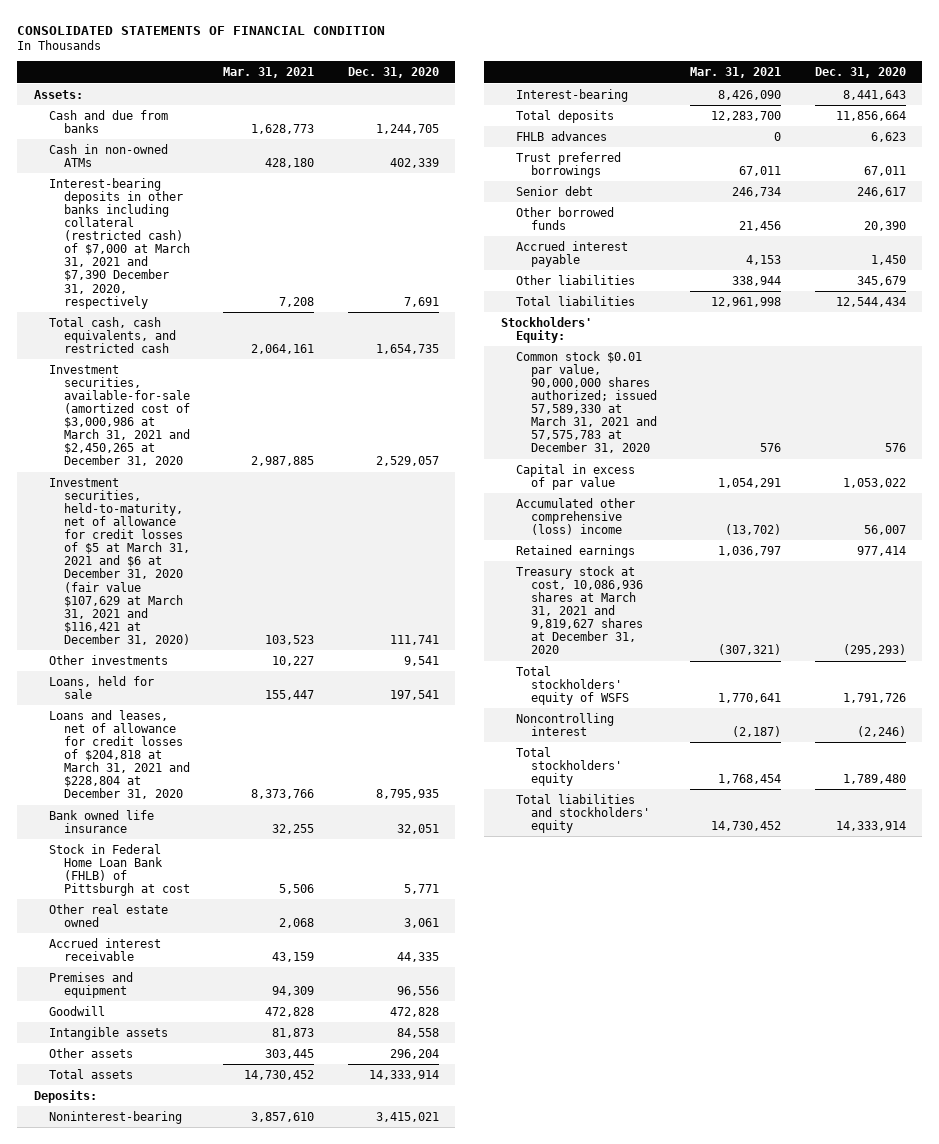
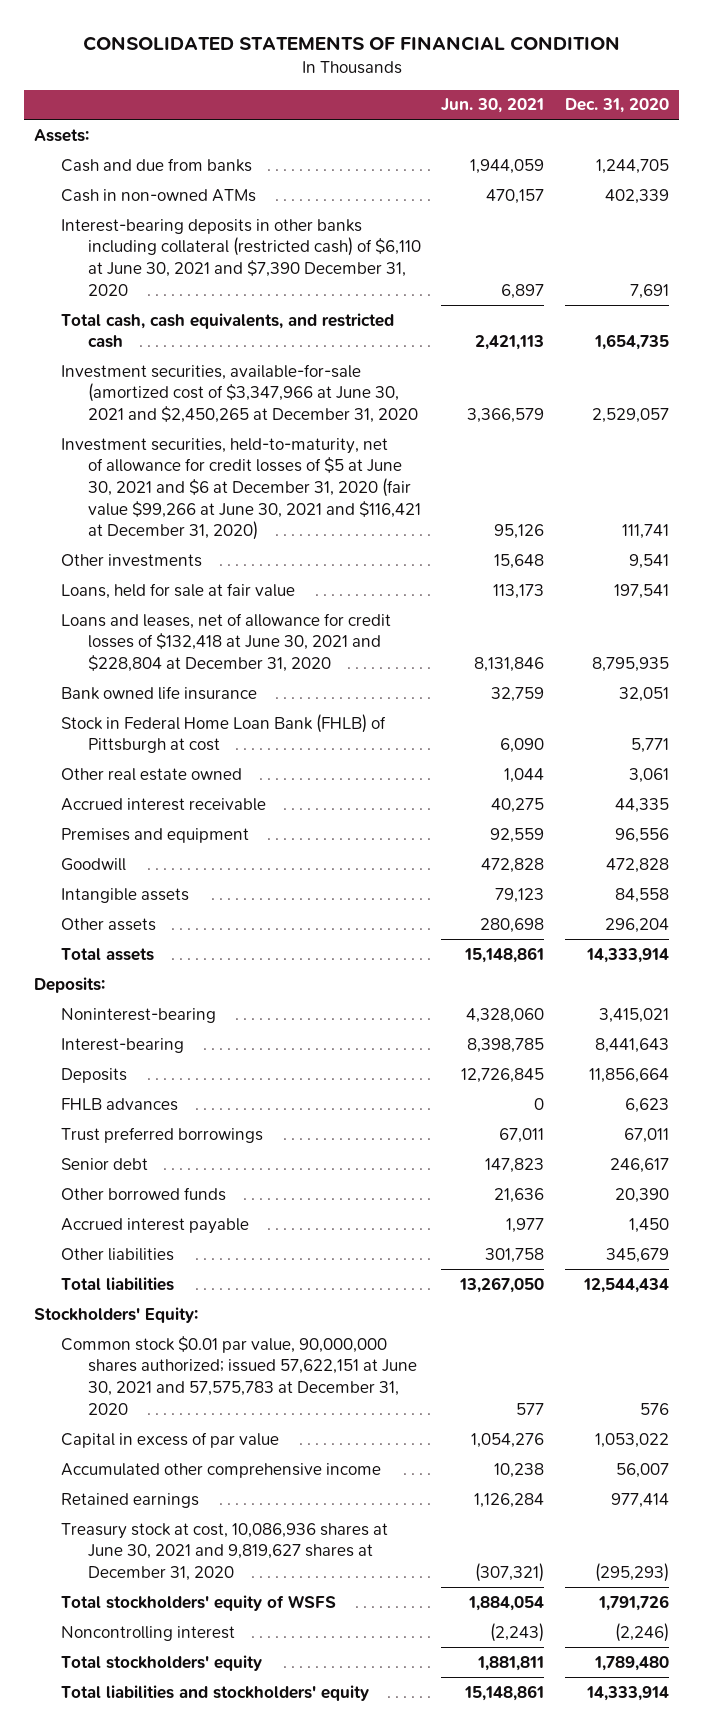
- | Mar. 31, 2021 | Dec. 31, 2020
+ | Jun. 30, 2021 | Dec. 31, 2020
- Interest-bearing deposits in other banks including collateral (restricted cash) of $7,000 at March 31, 2021 and $7,390 December 31, 2020, respectively | 7,208 | 7,691
+ Interest-bearing deposits in other banks including collateral (restricted cash) of $6,110 at June 30, 2021 and $7,390 December 31, 2020 | 6,897 | 7,691
- Investment securities, available-for-sale (amortized cost of $3,000,986 at March 31, 2021 and $2,450,265 at December 31, 2020 | 2,987,885 | 2,529,057
- Investment securities, held-to-maturity, net of allowance for credit losses of $5 at March 31, 2021 and $6 at December 31, 2020 (fair value $107,629 at March 31, 2021 and $116,421 at December 31, 2020) | 103,523 | 111,741
+ Investment securities, available-for-sale (amortized cost of $3,347,966 at June 30, 2021 and $2,450,265 at December 31, 2020 | 3,366,579 | 2,529,057
+ Investment securities, held-to-maturity, net of allowance for credit losses of $5 at June 30, 2021 and $6 at December 31, 2020 (fair value $99,266 at June 30, 2021 and $116,421 at December 31, 2020) | 95,126 | 111,741
- Loans, held for sale | 155,447 | 197,541
- Loans and leases, net of allowance for credit losses of $204,818 at March 31, 2021 and $228,804 at December 31, 2020 | 8,373,766 | 8,795,935
+ Loans, held for sale at fair value | 113,173 | 197,541
+ Loans and leases, net of allowance for credit losses of $132,418 at June 30, 2021 and $228,804 at December 31, 2020 | 8,131,846 | 8,795,935
- Total deposits | 12,283,700 | 11,856,664
+ Deposits | 12,726,845 | 11,856,664
- Common stock $0.01 par value, 90,000,000 shares authorized; issued 57,589,330 at March 31, 2021 and 57,575,783 at December 31, 2020 | 576 | 576
+ Common stock $0.01 par value, 90,000,000 shares authorized; issued 57,622,151 at June 30, 2021 and 57,575,783 at December 31, 2020 | 577 | 576
- Accumulated other comprehensive (loss) income | (13,702) | 56,007
+ Accumulated other comprehensive income | 10,238 | 56,007
- Treasury stock at cost, 10,086,936 shares at March 31, 2021 and 9,819,627 shares at December 31, 2020 | (307,321) | (295,293)
+ Treasury stock at cost, 10,086,936 shares at June 30, 2021 and 9,819,627 shares at December 31, 2020 | (307,321) | (295,293)

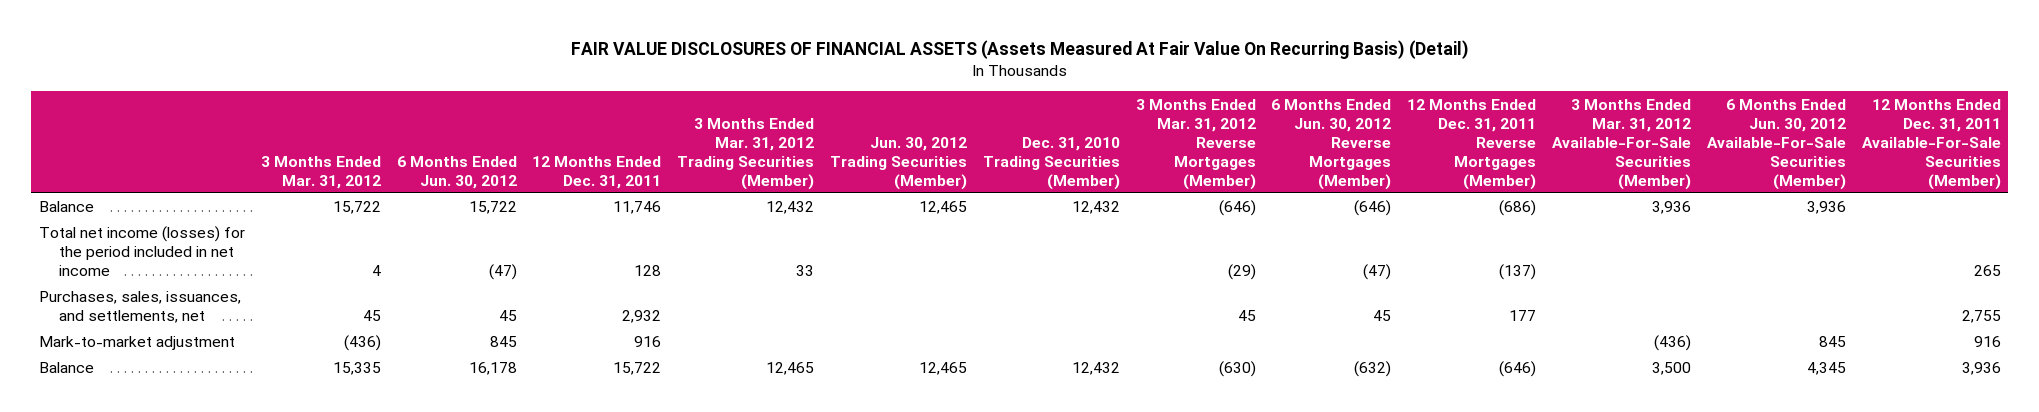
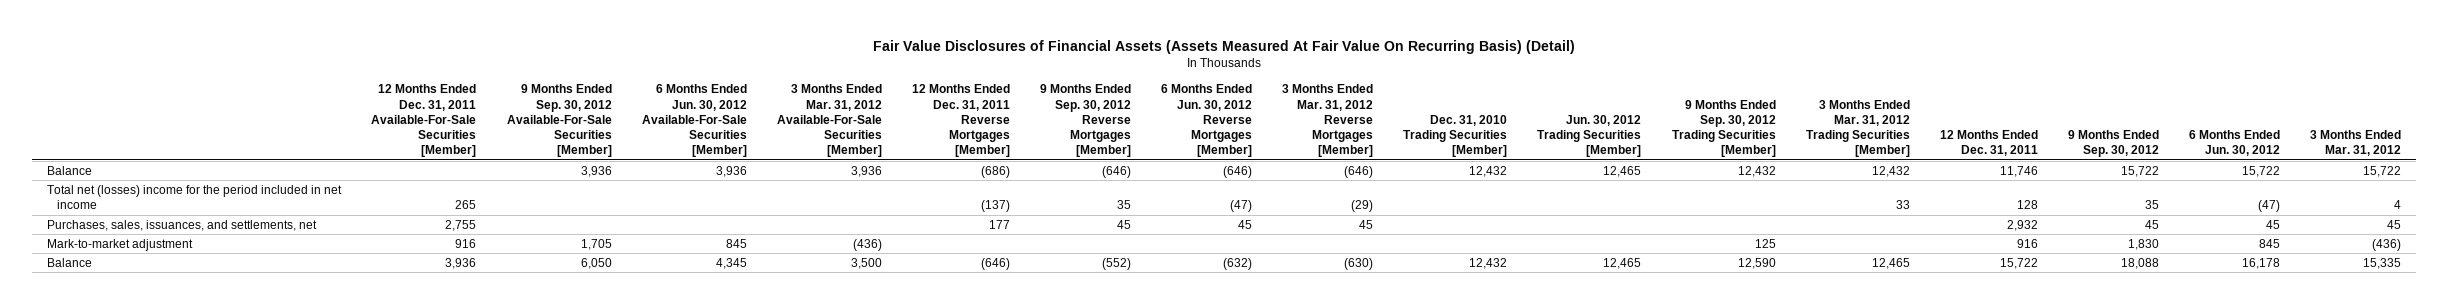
- FAIR VALUE DISCLOSURES OF FINANCIAL ASSETS (Assets Measured At Fair Value On Recurring Basis) (Detail)
+ Fair Value Disclosures of Financial Assets (Assets Measured At Fair Value On Recurring Basis) (Detail)
- | 3 Months Ended Mar. 31, 2012 | 6 Months Ended Jun. 30, 2012 | 12 Months Ended Dec. 31, 2011 | 3 Months Ended Mar. 31, 2012 Trading Securities (Member) | Jun. 30, 2012 Trading Securities (Member) | Dec. 31, 2010 Trading Securities (Member) | 3 Months Ended Mar. 31, 2012 Reverse Mortgages (Member) | 6 Months Ended Jun. 30, 2012 Reverse Mortgages (Member) | 12 Months Ended Dec. 31, 2011 Reverse Mortgages (Member) | 3 Months Ended Mar. 31, 2012 Available-For-Sale Securities (Member) | 6 Months Ended Jun. 30, 2012 Available-For-Sale Securities (Member) | 12 Months Ended Dec. 31, 2011 Available-For-Sale Securities (Member)
+ | 12 Months Ended Dec. 31, 2011 Available-For-Sale Securities [Member] | 9 Months Ended Sep. 30, 2012 Available-For-Sale Securities [Member] | 6 Months Ended Jun. 30, 2012 Available-For-Sale Securities [Member] | 3 Months Ended Mar. 31, 2012 Available-For-Sale Securities [Member] | 12 Months Ended Dec. 31, 2011 Reverse Mortgages [Member] | 9 Months Ended Sep. 30, 2012 Reverse Mortgages [Member] | 6 Months Ended Jun. 30, 2012 Reverse Mortgages [Member] | 3 Months Ended Mar. 31, 2012 Reverse Mortgages [Member] | Dec. 31, 2010 Trading Securities [Member] | Jun. 30, 2012 Trading Securities [Member] | 9 Months Ended Sep. 30, 2012 Trading Securities [Member] | 3 Months Ended Mar. 31, 2012 Trading Securities [Member] | 12 Months Ended Dec. 31, 2011 | 9 Months Ended Sep. 30, 2012 | 6 Months Ended Jun. 30, 2012 | 3 Months Ended Mar. 31, 2012
- Total net income (losses) for the period included in net income | 4 | (47) | 128 | 33 | | | (29) | (47) | (137) | | | 265
+ Total net (losses) income for the period included in net income | 265 | | | | (137) | 35 | (47) | (29) | | | | 33 | 128 | 35 | (47) | 4

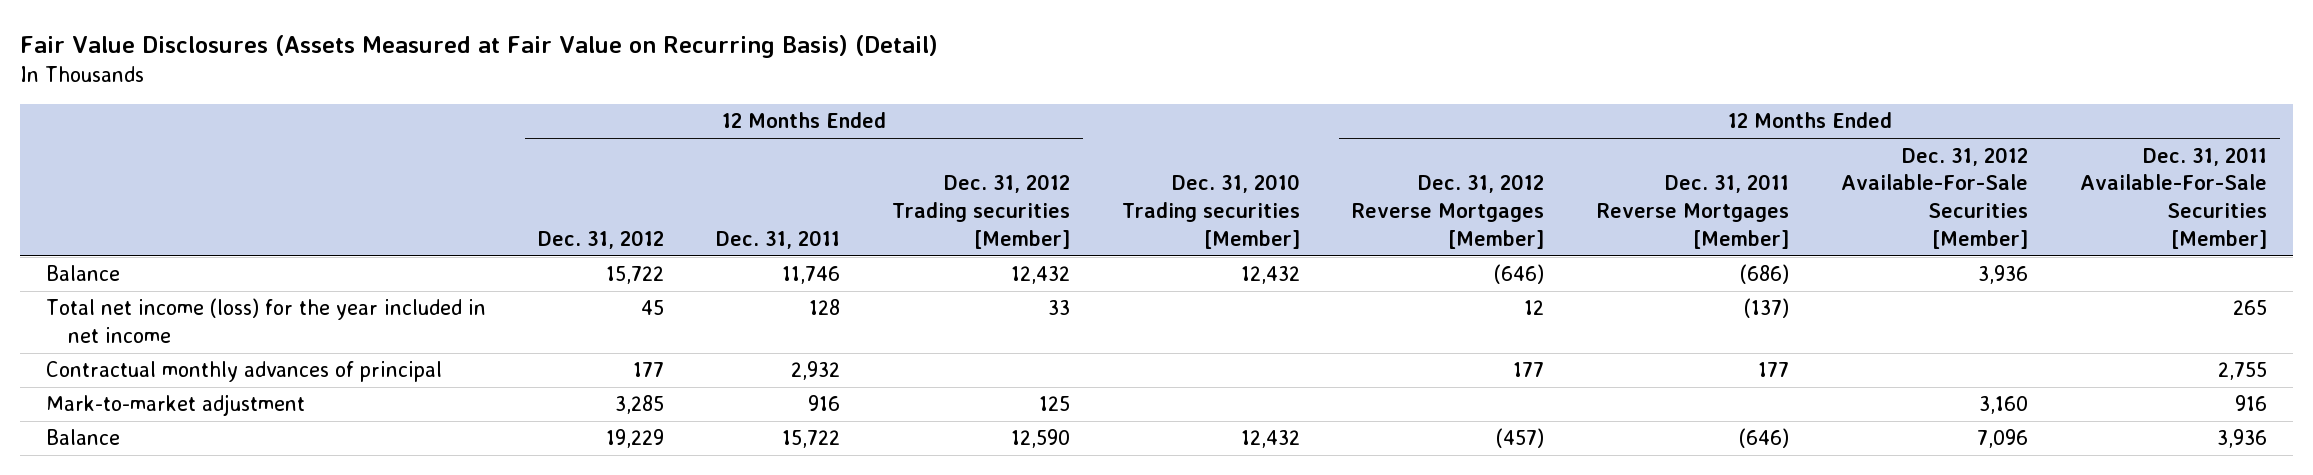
- Fair Value Disclosures of Financial Assets (Assets Measured At Fair Value On Recurring Basis) (Detail)
+ Fair Value Disclosures (Assets Measured at Fair Value on Recurring Basis) (Detail)
- | 12 Months Ended Dec. 31, 2011 Available-For-Sale Securities [Member] | 9 Months Ended Sep. 30, 2012 Available-For-Sale Securities [Member] | 6 Months Ended Jun. 30, 2012 Available-For-Sale Securities [Member] | 3 Months Ended Mar. 31, 2012 Available-For-Sale Securities [Member] | 12 Months Ended Dec. 31, 2011 Reverse Mortgages [Member] | 9 Months Ended Sep. 30, 2012 Reverse Mortgages [Member] | 6 Months Ended Jun. 30, 2012 Reverse Mortgages [Member] | 3 Months Ended Mar. 31, 2012 Reverse Mortgages [Member] | Dec. 31, 2010 Trading Securities [Member] | Jun. 30, 2012 Trading Securities [Member] | 9 Months Ended Sep. 30, 2012 Trading Securities [Member] | 3 Months Ended Mar. 31, 2012 Trading Securities [Member] | 12 Months Ended Dec. 31, 2011 | 9 Months Ended Sep. 30, 2012 | 6 Months Ended Jun. 30, 2012 | 3 Months Ended Mar. 31, 2012
+ | 12 Months Ended Dec. 31, 2012 | 12 Months Ended Dec. 31, 2011 | 12 Months Ended Dec. 31, 2012 Trading securities [Member] | Dec. 31, 2010 Trading securities [Member] | 12 Months Ended Dec. 31, 2012 Reverse Mortgages [Member] | 12 Months Ended Dec. 31, 2011 Reverse Mortgages [Member] | 12 Months Ended Dec. 31, 2012 Available-For-Sale Securities [Member] | 12 Months Ended Dec. 31, 2011 Available-For-Sale Securities [Member]
- Total net (losses) income for the period included in net income | 265 | | | | (137) | 35 | (47) | (29) | | | | 33 | 128 | 35 | (47) | 4
- Purchases, sales, issuances, and settlements, net | 2,755 | | | | 177 | 45 | 45 | 45 | | | | | 2,932 | 45 | 45 | 45
+ Total net income (loss) for the year included in net income | 45 | 128 | 33 | | 12 | (137) | | 265
+ Contractual monthly advances of principal | 177 | 2,932 | | | 177 | 177 | | 2,755

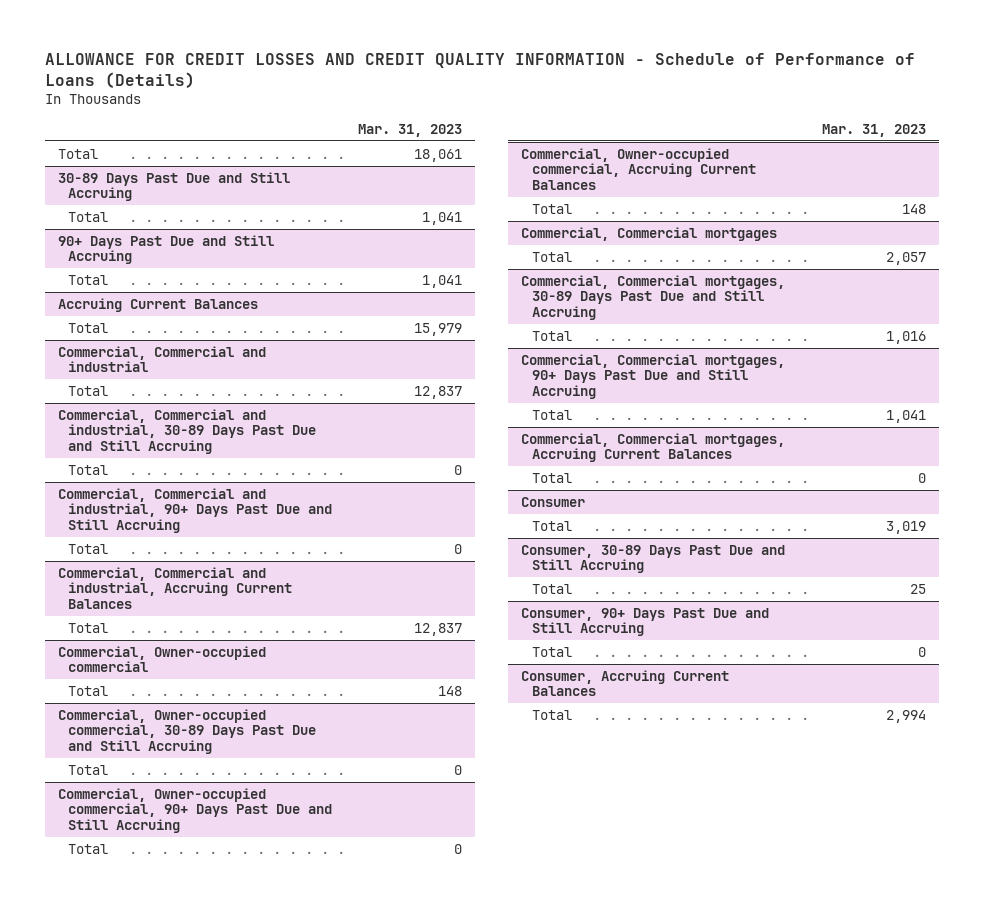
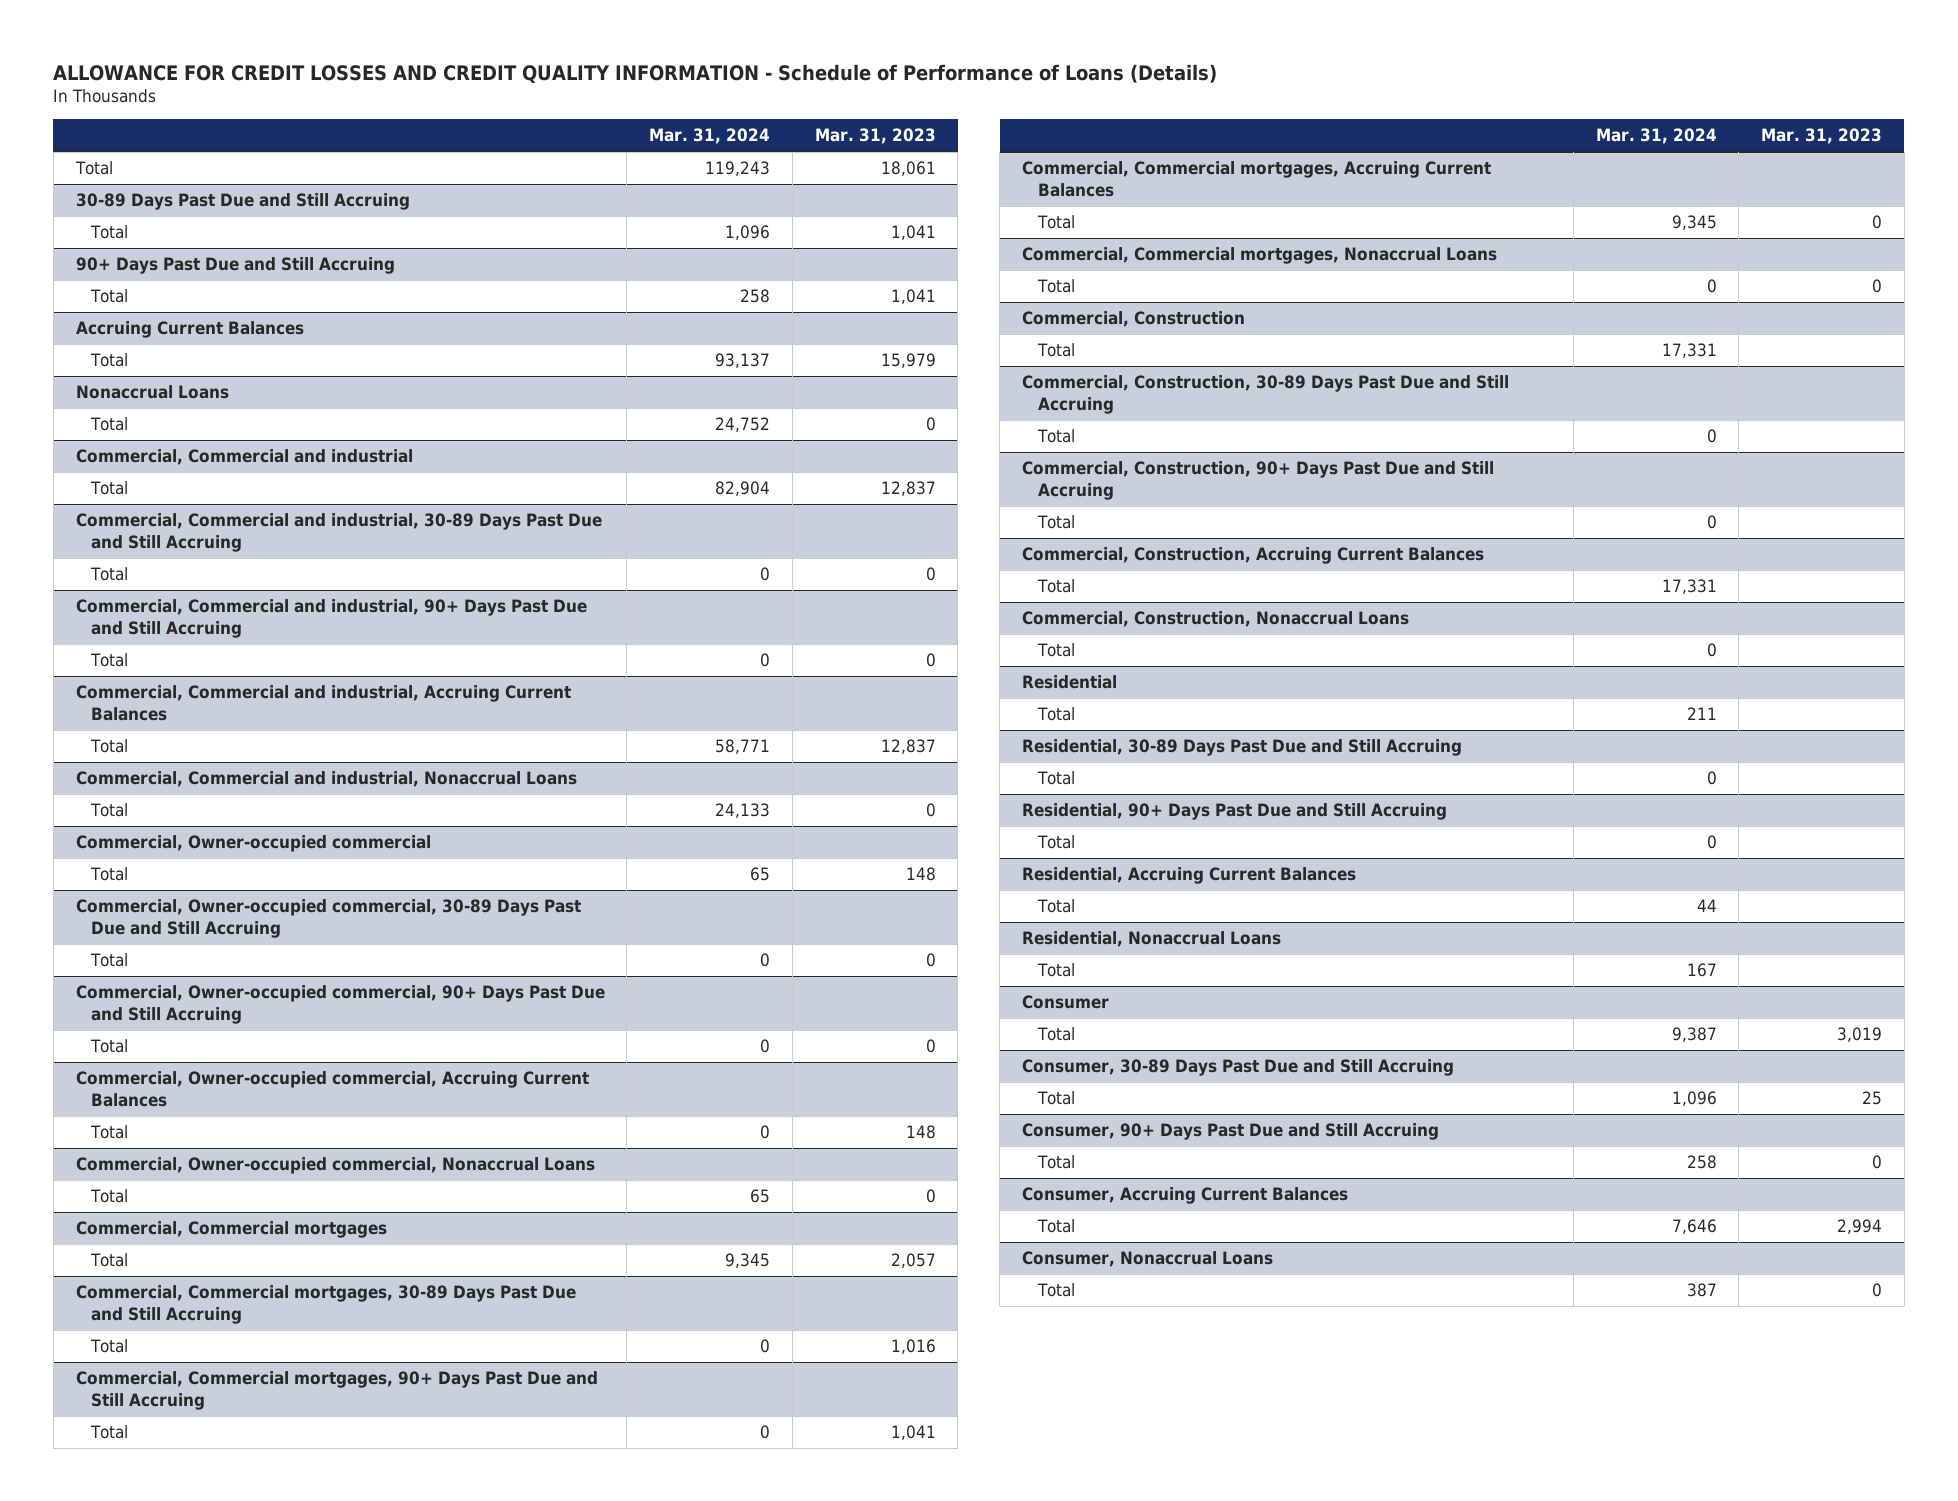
- | Mar. 31, 2023
+ | Mar. 31, 2024 | Mar. 31, 2023
+ Nonaccrual Loans
+ Total | 24,752 | 0
+ Commercial, Commercial and industrial, Nonaccrual Loans
+ Total | 24,133 | 0
+ Commercial, Owner-occupied commercial, Nonaccrual Loans
+ Total | 65 | 0
+ Commercial, Commercial mortgages, Nonaccrual Loans
+ Total | 0 | 0
+ Commercial, Construction
+ Total | 17,331 |
+ Commercial, Construction, 30-89 Days Past Due and Still Accruing
+ Total | 0 |
+ Commercial, Construction, 90+ Days Past Due and Still Accruing
+ Total | 0 |
+ Commercial, Construction, Accruing Current Balances
+ Total | 17,331 |
+ Commercial, Construction, Nonaccrual Loans
+ Total | 0 |
+ Residential
+ Total | 211 |
+ Residential, 30-89 Days Past Due and Still Accruing
+ Total | 0 |
+ Residential, 90+ Days Past Due and Still Accruing
+ Total | 0 |
+ Residential, Accruing Current Balances
+ Total | 44 |
+ Residential, Nonaccrual Loans
+ Total | 167 |
+ Consumer, Nonaccrual Loans
+ Total | 387 | 0

